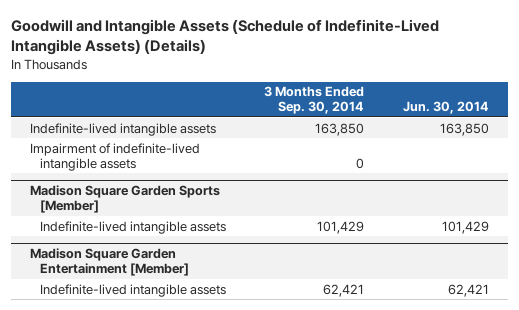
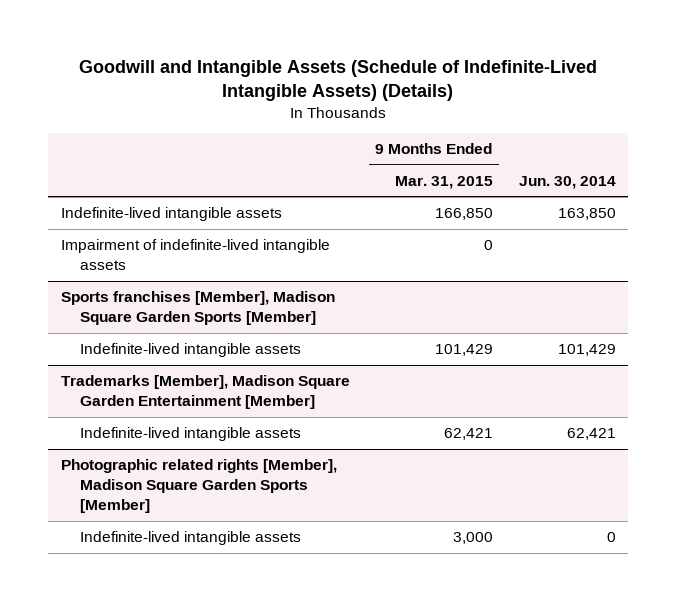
- | 3 Months Ended Sep. 30, 2014 | Jun. 30, 2014
+ | 9 Months Ended Mar. 31, 2015 | Jun. 30, 2014
- Madison Square Garden Sports [Member]
+ Sports franchises [Member], Madison Square Garden Sports [Member]
- Madison Square Garden Entertainment [Member]
+ Trademarks [Member], Madison Square Garden Entertainment [Member]
+ Photographic related rights [Member], Madison Square Garden Sports [Member]
+ Indefinite-lived intangible assets | 3,000 | 0

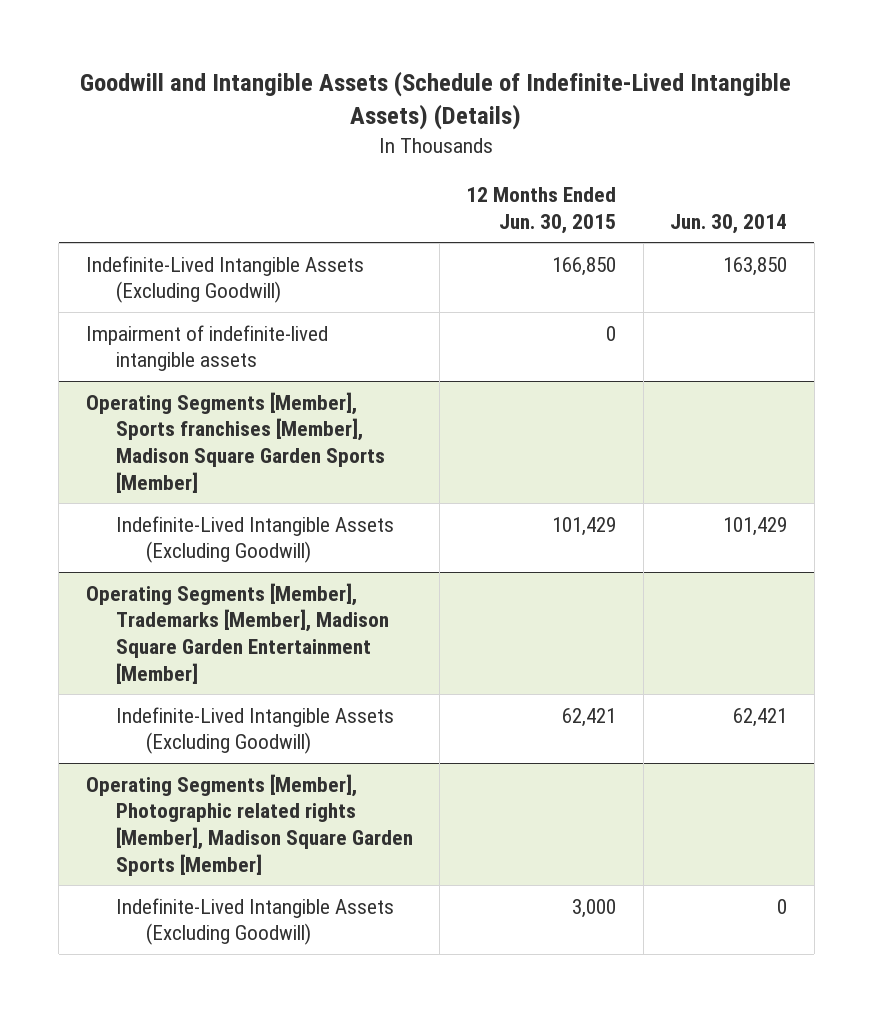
- | 9 Months Ended Mar. 31, 2015 | Jun. 30, 2014
+ | 12 Months Ended Jun. 30, 2015 | Jun. 30, 2014
- Indefinite-lived intangible assets | 166,850 | 163,850
+ Indefinite-Lived Intangible Assets (Excluding Goodwill) | 166,850 | 163,850
- Sports franchises [Member], Madison Square Garden Sports [Member]
- Indefinite-lived intangible assets | 101,429 | 101,429
- Trademarks [Member], Madison Square Garden Entertainment [Member]
- Indefinite-lived intangible assets | 62,421 | 62,421
- Photographic related rights [Member], Madison Square Garden Sports [Member]
- Indefinite-lived intangible assets | 3,000 | 0
+ Operating Segments [Member], Sports franchises [Member], Madison Square Garden Sports [Member]
+ Indefinite-Lived Intangible Assets (Excluding Goodwill) | 101,429 | 101,429
+ Operating Segments [Member], Trademarks [Member], Madison Square Garden Entertainment [Member]
+ Indefinite-Lived Intangible Assets (Excluding Goodwill) | 62,421 | 62,421
+ Operating Segments [Member], Photographic related rights [Member], Madison Square Garden Sports [Member]
+ Indefinite-Lived Intangible Assets (Excluding Goodwill) | 3,000 | 0

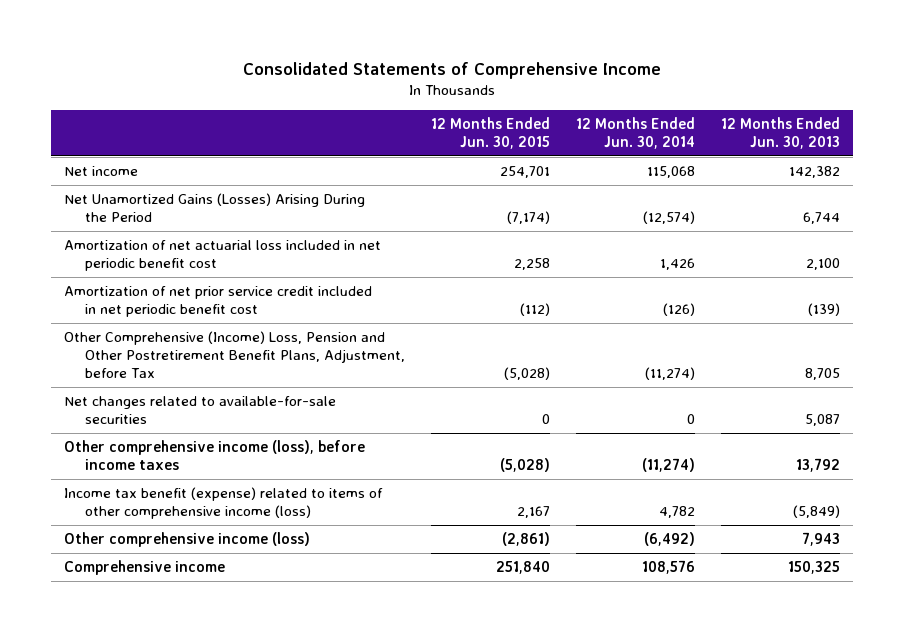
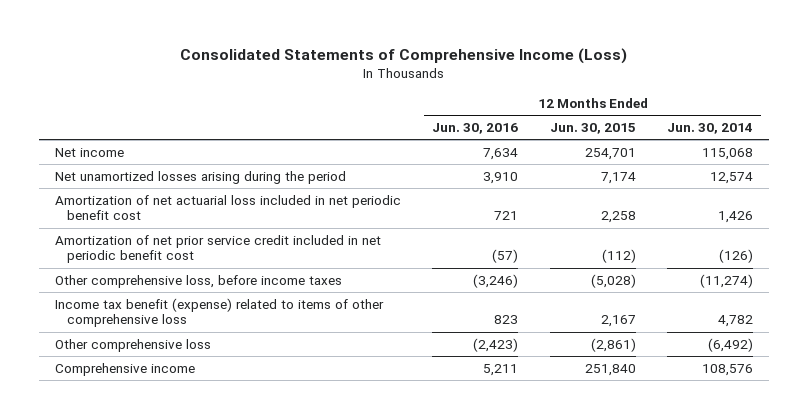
- Consolidated Statements of Comprehensive Income
+ Consolidated Statements of Comprehensive Income (Loss)
- | 12 Months Ended Jun. 30, 2015 | 12 Months Ended Jun. 30, 2014 | 12 Months Ended Jun. 30, 2013
+ | 12 Months Ended Jun. 30, 2016 | 12 Months Ended Jun. 30, 2015 | 12 Months Ended Jun. 30, 2014
- Net Unamortized Gains (Losses) Arising During the Period | (7,174) | (12,574) | 6,744
+ Net unamortized losses arising during the period | 3,910 | 7,174 | 12,574
- Other Comprehensive (Income) Loss, Pension and Other Postretirement Benefit Plans, Adjustment, before Tax | (5,028) | (11,274) | 8,705
- Net changes related to available-for-sale securities | 0 | 0 | 5,087
- Other comprehensive income (loss), before income taxes | (5,028) | (11,274) | 13,792
- Income tax benefit (expense) related to items of other comprehensive income (loss) | 2,167 | 4,782 | (5,849)
- Other comprehensive income (loss) | (2,861) | (6,492) | 7,943
+ Other comprehensive loss, before income taxes | (3,246) | (5,028) | (11,274)
+ Income tax benefit (expense) related to items of other comprehensive loss | 823 | 2,167 | 4,782
+ Other comprehensive loss | (2,423) | (2,861) | (6,492)

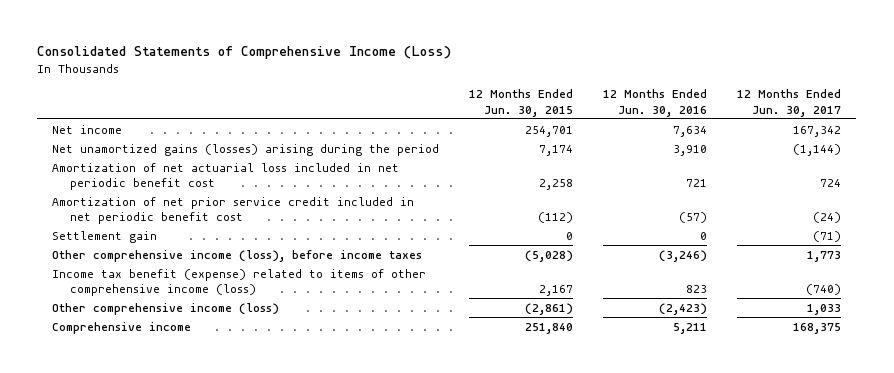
- | 12 Months Ended Jun. 30, 2016 | 12 Months Ended Jun. 30, 2015 | 12 Months Ended Jun. 30, 2014
+ | 12 Months Ended Jun. 30, 2015 | 12 Months Ended Jun. 30, 2016 | 12 Months Ended Jun. 30, 2017
- Net unamortized losses arising during the period | 3,910 | 7,174 | 12,574
+ Net unamortized gains (losses) arising during the period | 7,174 | 3,910 | (1,144)
- Other comprehensive loss, before income taxes | (3,246) | (5,028) | (11,274)
- Income tax benefit (expense) related to items of other comprehensive loss | 823 | 2,167 | 4,782
- Other comprehensive loss | (2,423) | (2,861) | (6,492)
+ Settlement gain | 0 | 0 | (71)
+ Other comprehensive income (loss), before income taxes | (5,028) | (3,246) | 1,773
+ Income tax benefit (expense) related to items of other comprehensive income (loss) | 2,167 | 823 | (740)
+ Other comprehensive income (loss) | (2,861) | (2,423) | 1,033

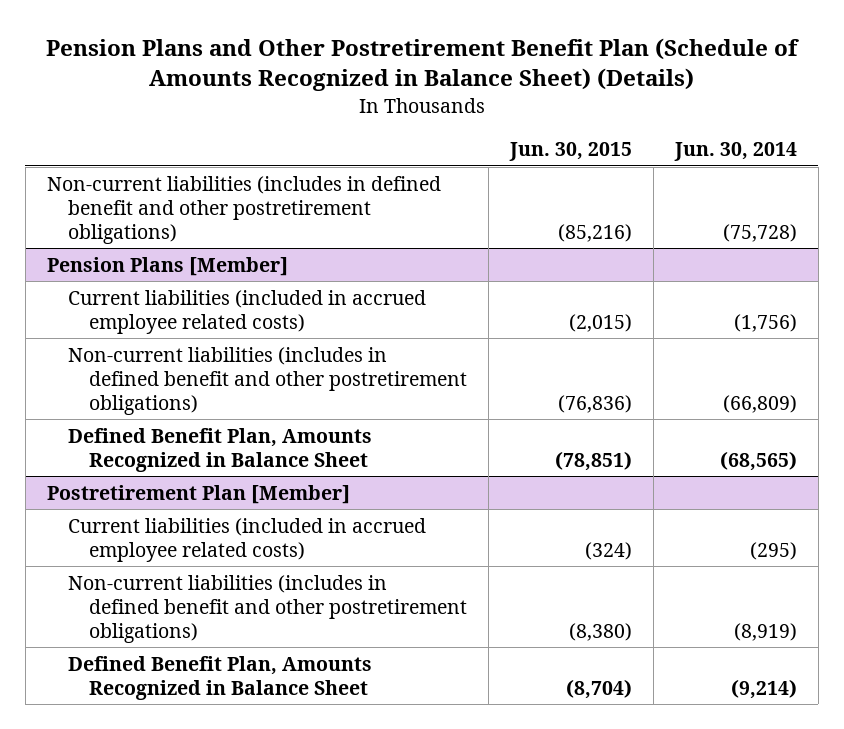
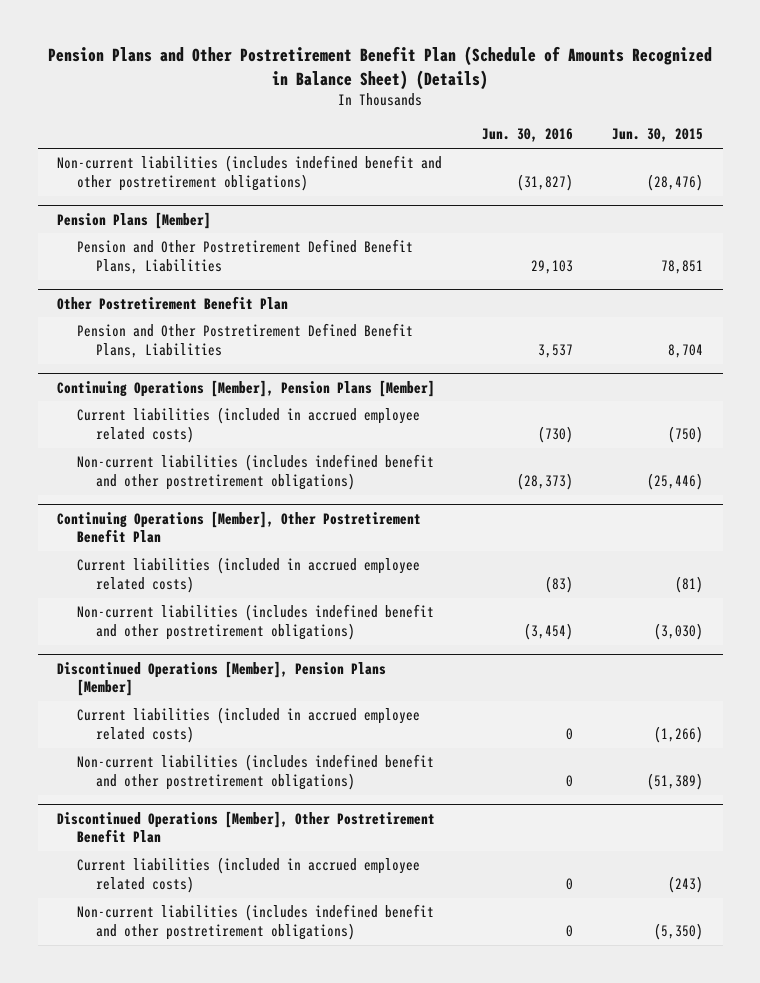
- | Jun. 30, 2015 | Jun. 30, 2014
+ | Jun. 30, 2016 | Jun. 30, 2015
- Non-current liabilities (includes in defined benefit and other postretirement obligations) | (85,216) | (75,728)
+ Non-current liabilities (includes indefined benefit and other postretirement obligations) | (31,827) | (28,476)
@ Pension Plans [Member]
- Current liabilities (included in accrued employee related costs) | (2,015) | (1,756)
- Non-current liabilities (includes in defined benefit and other postretirement obligations) | (76,836) | (66,809)
- Defined Benefit Plan, Amounts Recognized in Balance Sheet | (78,851) | (68,565)
- Postretirement Plan [Member]
- Current liabilities (included in accrued employee related costs) | (324) | (295)
- Non-current liabilities (includes in defined benefit and other postretirement obligations) | (8,380) | (8,919)
- Defined Benefit Plan, Amounts Recognized in Balance Sheet | (8,704) | (9,214)
@ Pension Plans [Member]
+ Pension and Other Postretirement Defined Benefit Plans, Liabilities | 29,103 | 78,851
+ Other Postretirement Benefit Plan
+ Pension and Other Postretirement Defined Benefit Plans, Liabilities | 3,537 | 8,704
+ Continuing Operations [Member], Pension Plans [Member]
+ Current liabilities (included in accrued employee related costs) | (730) | (750)
+ Non-current liabilities (includes indefined benefit and other postretirement obligations) | (28,373) | (25,446)
+ Continuing Operations [Member], Other Postretirement Benefit Plan
+ Current liabilities (included in accrued employee related costs) | (83) | (81)
+ Non-current liabilities (includes indefined benefit and other postretirement obligations) | (3,454) | (3,030)
+ Discontinued Operations [Member], Pension Plans [Member]
+ Current liabilities (included in accrued employee related costs) | 0 | (1,266)
+ Non-current liabilities (includes indefined benefit and other postretirement obligations) | 0 | (51,389)
+ Discontinued Operations [Member], Other Postretirement Benefit Plan
+ Current liabilities (included in accrued employee related costs) | 0 | (243)
+ Non-current liabilities (includes indefined benefit and other postretirement obligations) | 0 | (5,350)

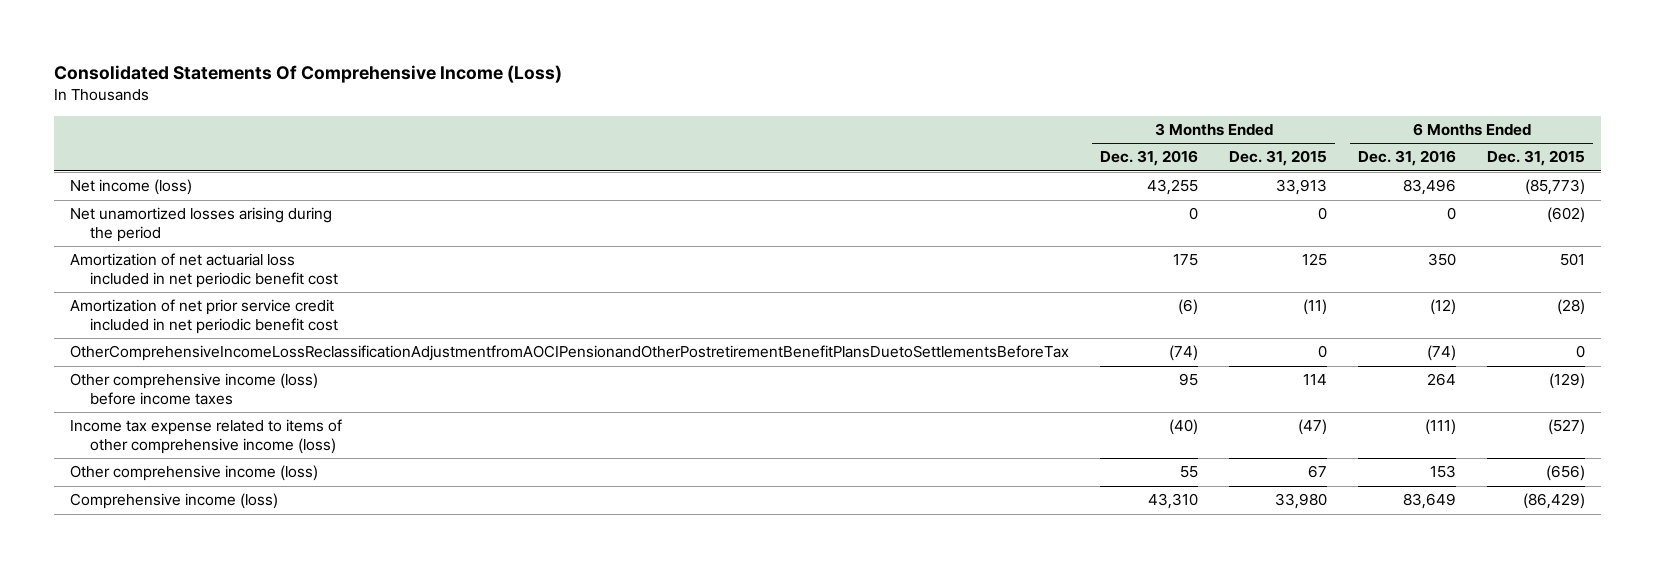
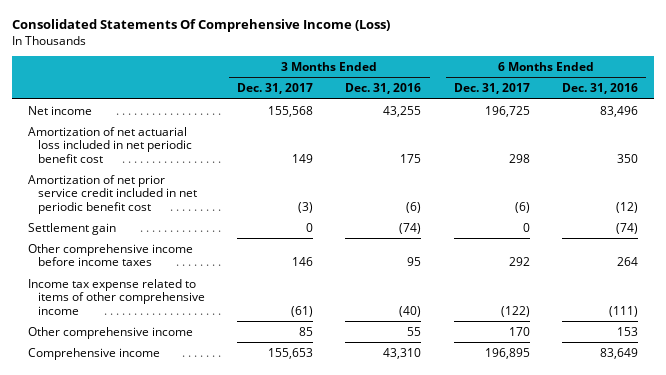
- | 3 Months Ended Dec. 31, 2016 | 3 Months Ended Dec. 31, 2015 | 6 Months Ended Dec. 31, 2016 | 6 Months Ended Dec. 31, 2015
+ | 3 Months Ended Dec. 31, 2017 | 3 Months Ended Dec. 31, 2016 | 6 Months Ended Dec. 31, 2017 | 6 Months Ended Dec. 31, 2016
- Net income (loss) | 43,255 | 33,913 | 83,496 | (85,773)
- Net unamortized losses arising during the period | 0 | 0 | 0 | (602)
+ Net income | 155,568 | 43,255 | 196,725 | 83,496
- OtherComprehensiveIncomeLossReclassificationAdjustmentfromAOCIPensionandOtherPostretirementBenefitPlansDuetoSettlementsBeforeTax | (74) | 0 | (74) | 0
- Other comprehensive income (loss) before income taxes | 95 | 114 | 264 | (129)
- Income tax expense related to items of other comprehensive income (loss) | (40) | (47) | (111) | (527)
- Other comprehensive income (loss) | 55 | 67 | 153 | (656)
- Comprehensive income (loss) | 43,310 | 33,980 | 83,649 | (86,429)
+ Settlement gain | 0 | (74) | 0 | (74)
+ Other comprehensive income before income taxes | 146 | 95 | 292 | 264
+ Income tax expense related to items of other comprehensive income | (61) | (40) | (122) | (111)
+ Other comprehensive income | 85 | 55 | 170 | 153
+ Comprehensive income | 155,653 | 43,310 | 196,895 | 83,649

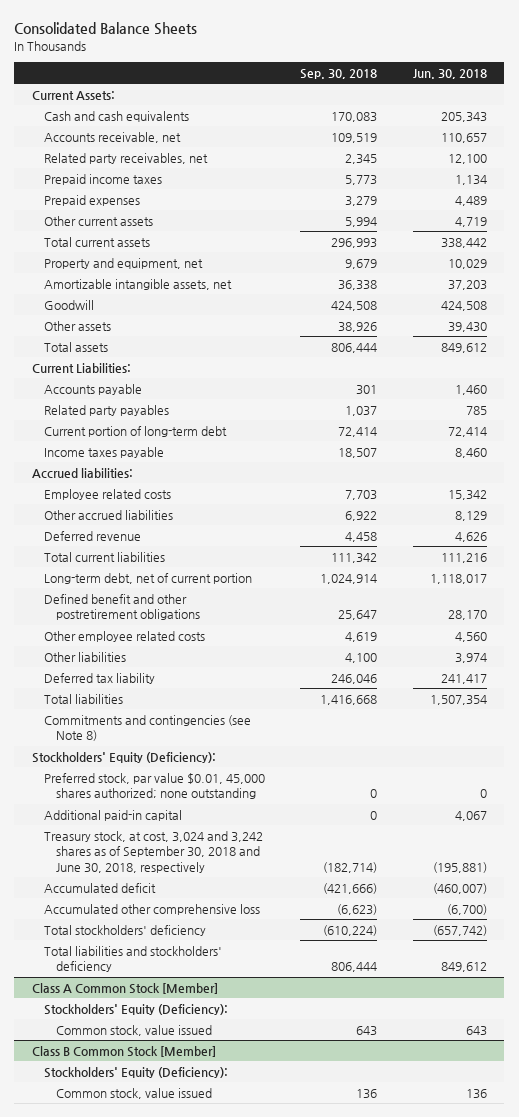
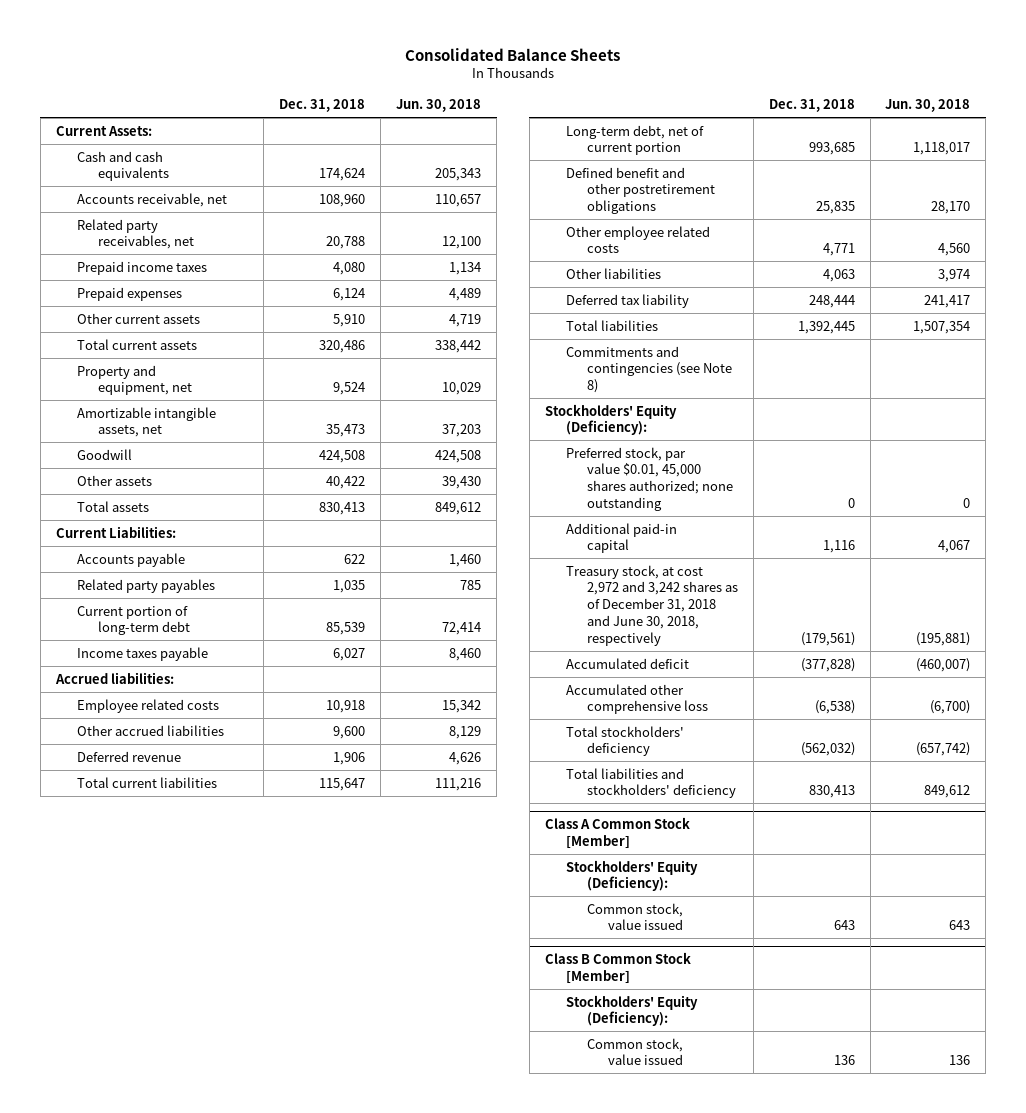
- | Sep. 30, 2018 | Jun. 30, 2018
+ | Dec. 31, 2018 | Jun. 30, 2018
- Treasury stock, at cost, 3,024 and 3,242 shares as of September 30, 2018 and June 30, 2018, respectively | (182,714) | (195,881)
+ Treasury stock, at cost 2,972 and 3,242 shares as of December 31, 2018 and June 30, 2018, respectively | (179,561) | (195,881)

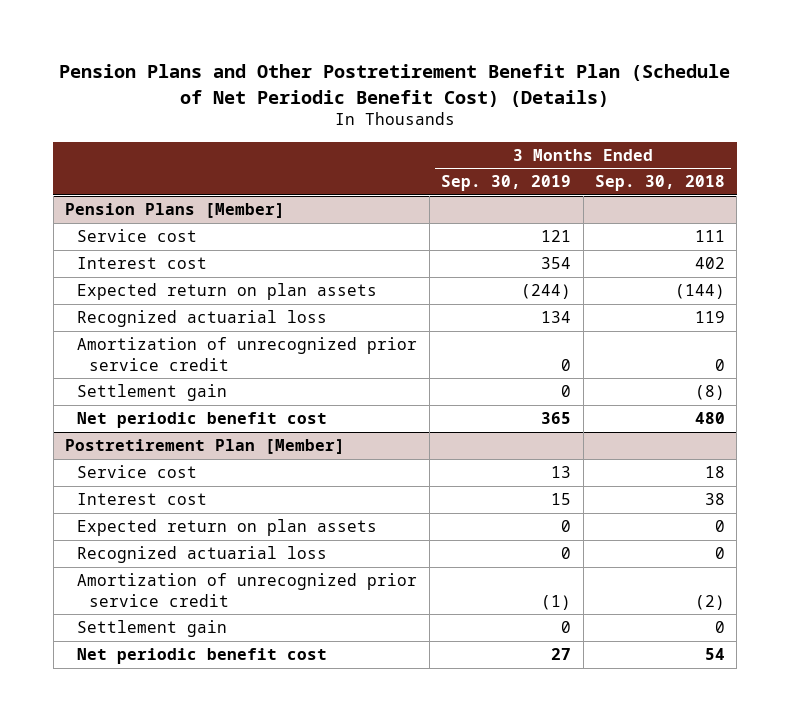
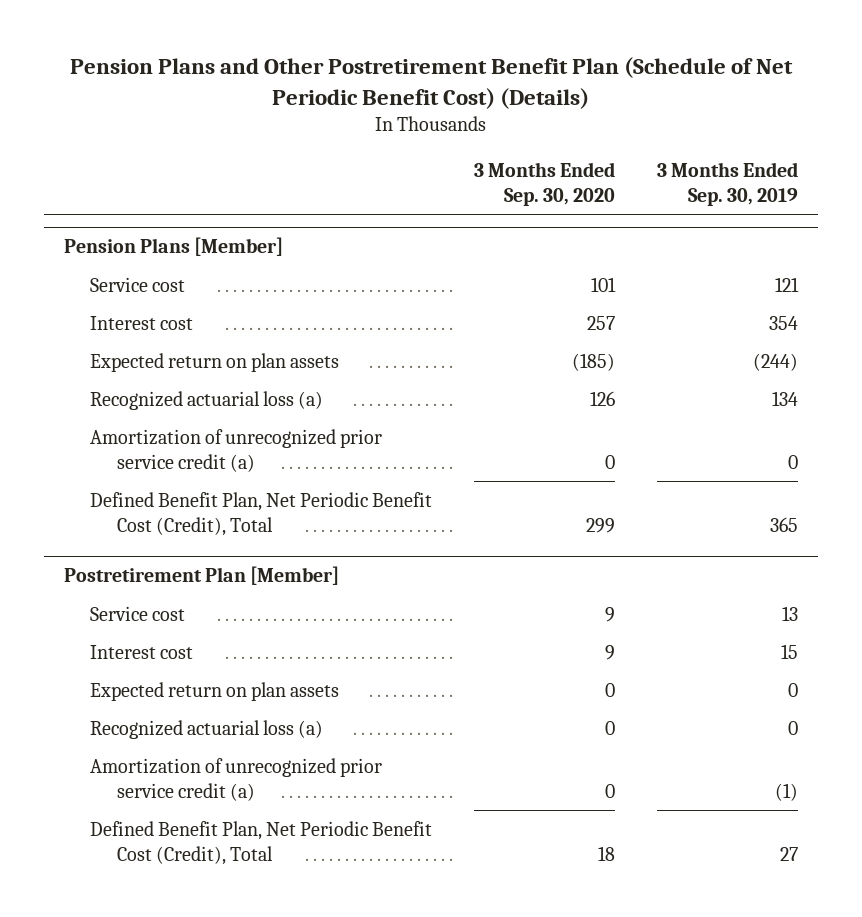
- | 3 Months Ended Sep. 30, 2019 | 3 Months Ended Sep. 30, 2018
+ | 3 Months Ended Sep. 30, 2020 | 3 Months Ended Sep. 30, 2019
@ Pension Plans [Member]
- Recognized actuarial loss | 134 | 119
- Amortization of unrecognized prior service credit | 0 | 0
- Settlement gain | 0 | (8)
- Net periodic benefit cost | 365 | 480
+ Recognized actuarial loss (a) | 126 | 134
+ Amortization of unrecognized prior service credit (a) | 0 | 0
+ Defined Benefit Plan, Net Periodic Benefit Cost (Credit), Total | 299 | 365
@ Postretirement Plan [Member]
- Recognized actuarial loss | 0 | 0
- Amortization of unrecognized prior service credit | (1) | (2)
- Settlement gain | 0 | 0
- Net periodic benefit cost | 27 | 54
+ Recognized actuarial loss (a) | 0 | 0
+ Amortization of unrecognized prior service credit (a) | 0 | (1)
+ Defined Benefit Plan, Net Periodic Benefit Cost (Credit), Total | 18 | 27

